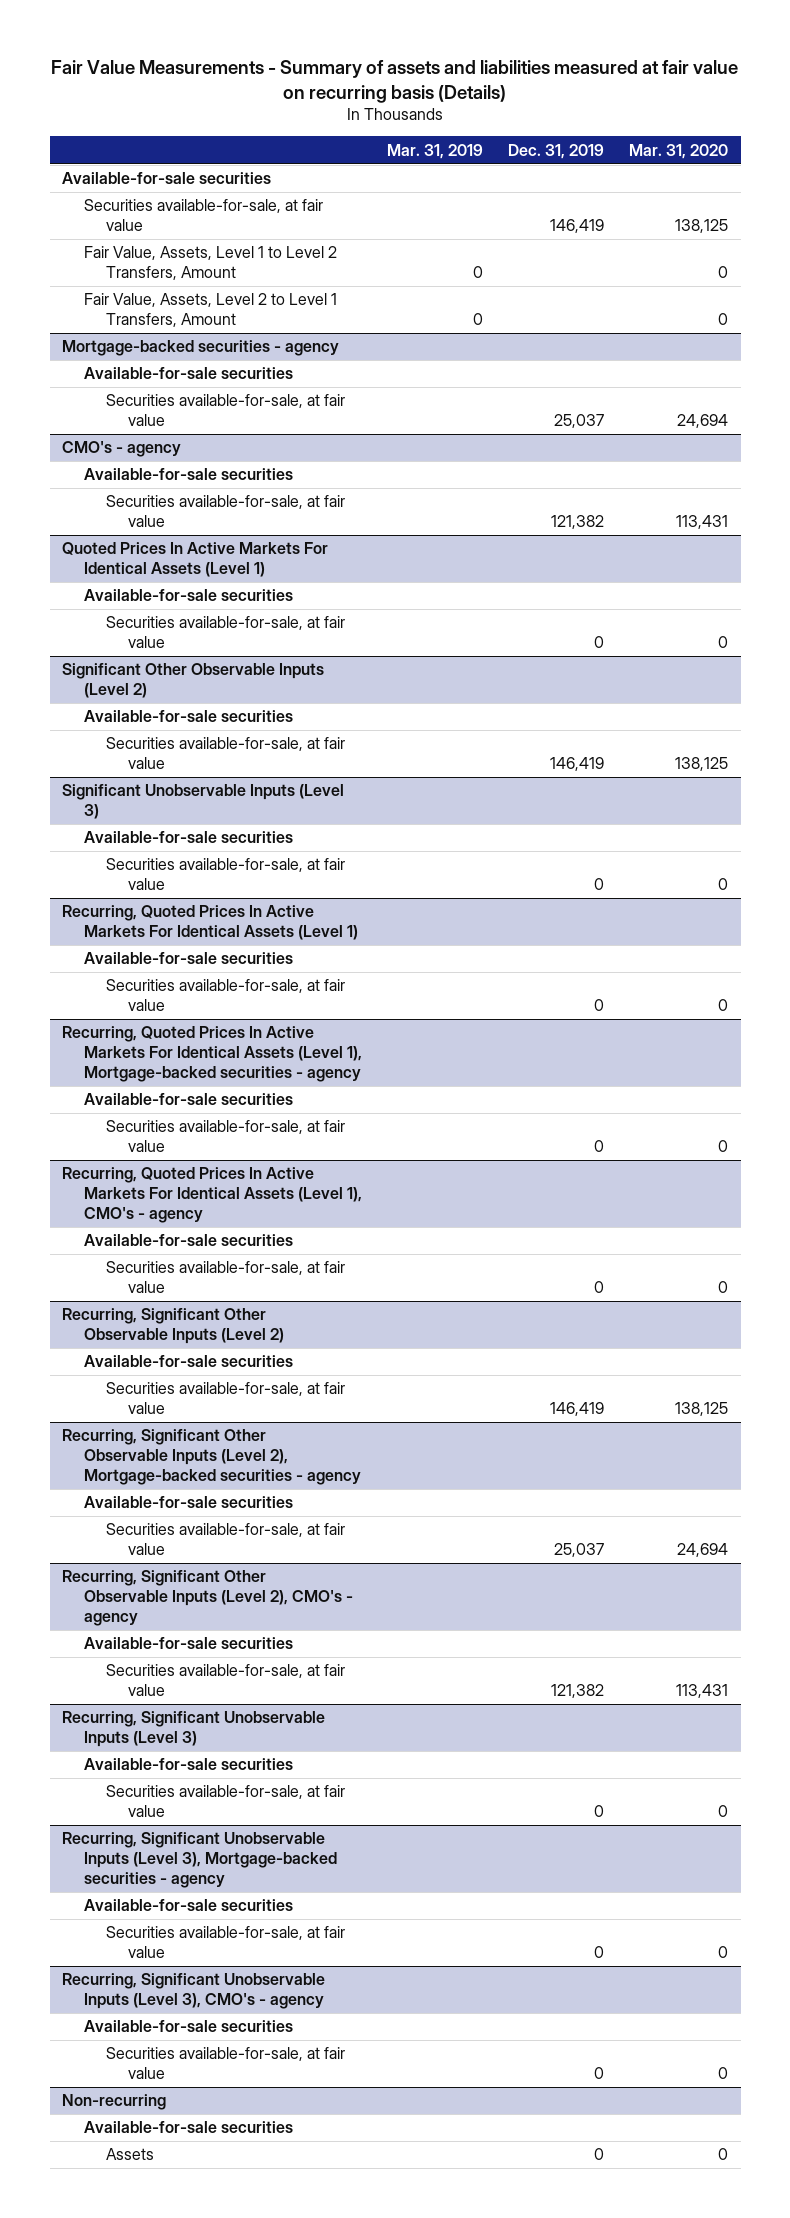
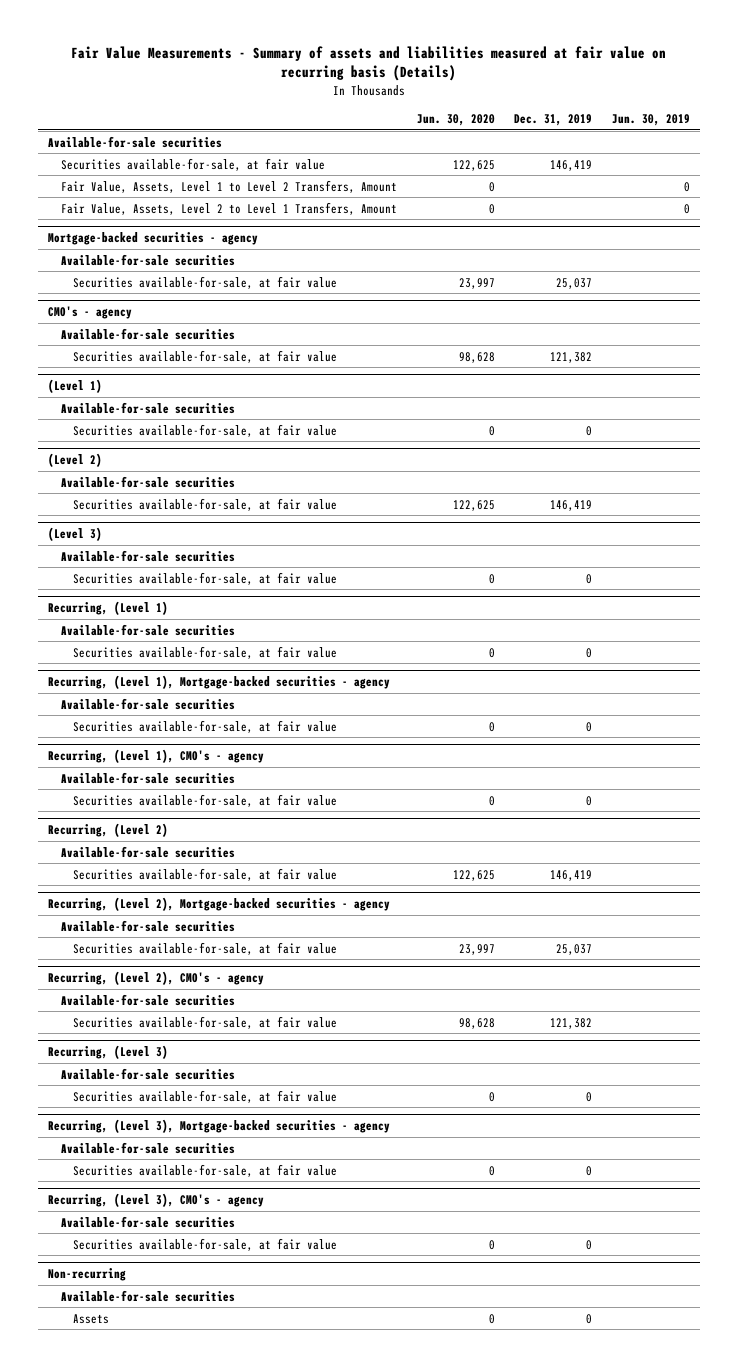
- | Mar. 31, 2019 | Dec. 31, 2019 | Mar. 31, 2020
+ | Jun. 30, 2020 | Dec. 31, 2019 | Jun. 30, 2019
- Quoted Prices In Active Markets For Identical Assets (Level 1)
+ (Level 1)
- Significant Other Observable Inputs (Level 2)
+ (Level 2)
- Significant Unobservable Inputs (Level 3)
+ (Level 3)
- Recurring, Quoted Prices In Active Markets For Identical Assets (Level 1)
+ Recurring, (Level 1)
- Recurring, Quoted Prices In Active Markets For Identical Assets (Level 1), Mortgage-backed securities - agency
+ Recurring, (Level 1), Mortgage-backed securities - agency
- Recurring, Quoted Prices In Active Markets For Identical Assets (Level 1), CMO's - agency
+ Recurring, (Level 1), CMO's - agency
- Recurring, Significant Other Observable Inputs (Level 2)
+ Recurring, (Level 2)
- Recurring, Significant Other Observable Inputs (Level 2), Mortgage-backed securities - agency
+ Recurring, (Level 2), Mortgage-backed securities - agency
- Recurring, Significant Other Observable Inputs (Level 2), CMO's - agency
+ Recurring, (Level 2), CMO's - agency
- Recurring, Significant Unobservable Inputs (Level 3)
+ Recurring, (Level 3)
- Recurring, Significant Unobservable Inputs (Level 3), Mortgage-backed securities - agency
+ Recurring, (Level 3), Mortgage-backed securities - agency
- Recurring, Significant Unobservable Inputs (Level 3), CMO's - agency
+ Recurring, (Level 3), CMO's - agency

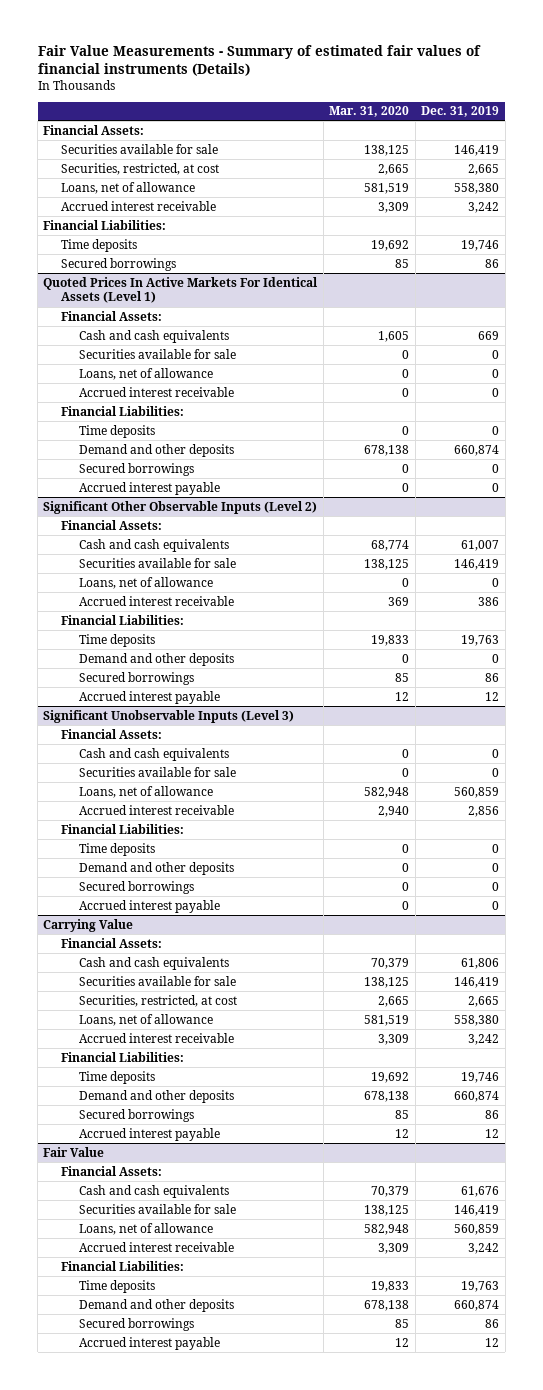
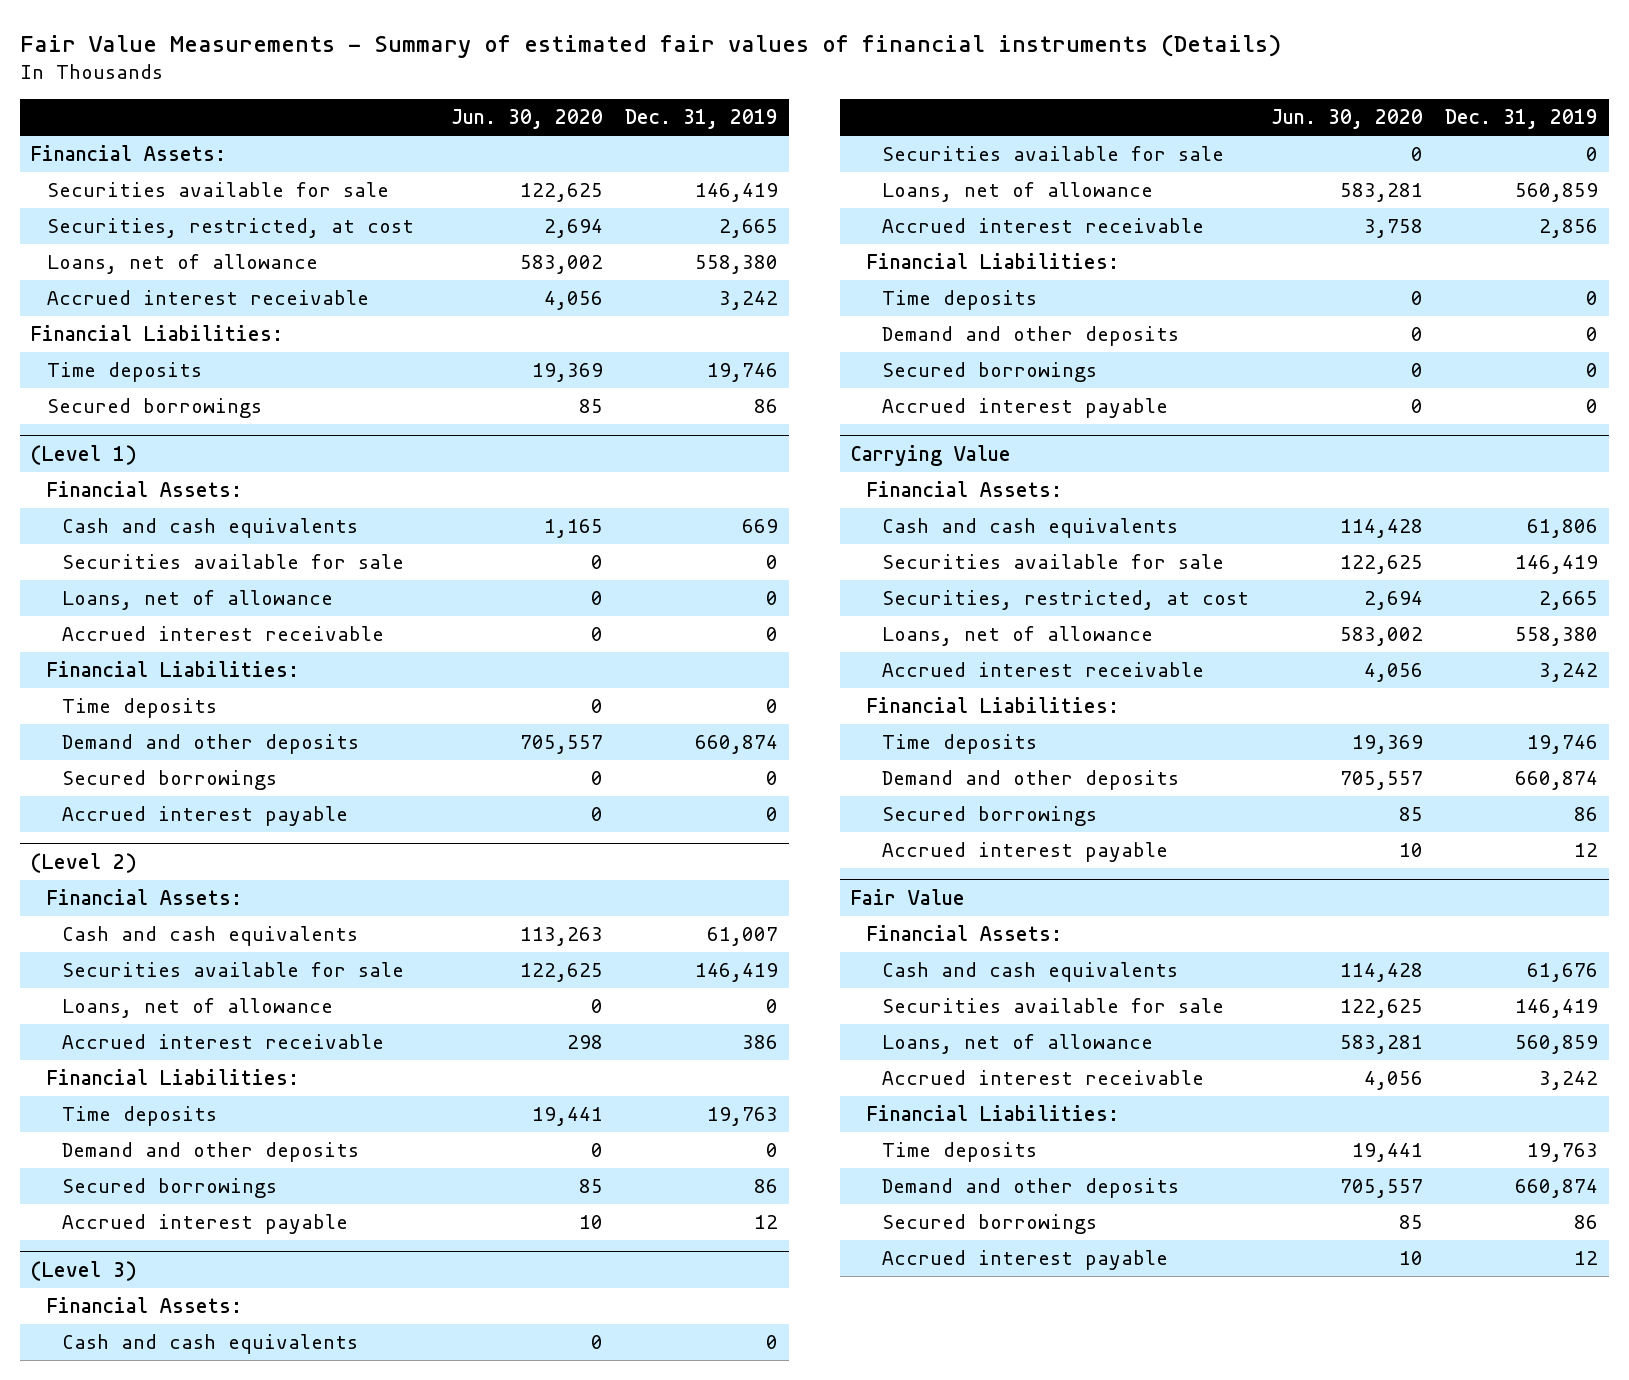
- | Mar. 31, 2020 | Dec. 31, 2019
+ | Jun. 30, 2020 | Dec. 31, 2019
- Quoted Prices In Active Markets For Identical Assets (Level 1)
+ (Level 1)
- Significant Other Observable Inputs (Level 2)
+ (Level 2)
- Significant Unobservable Inputs (Level 3)
+ (Level 3)

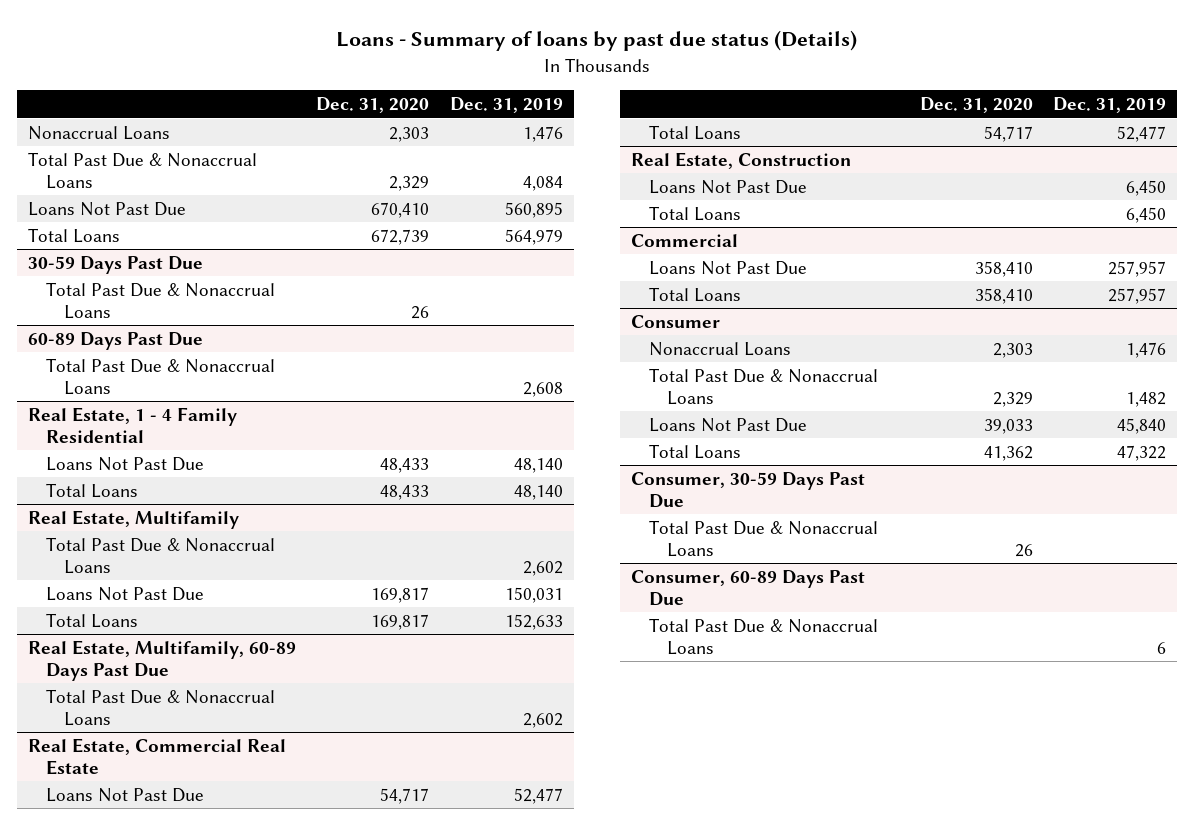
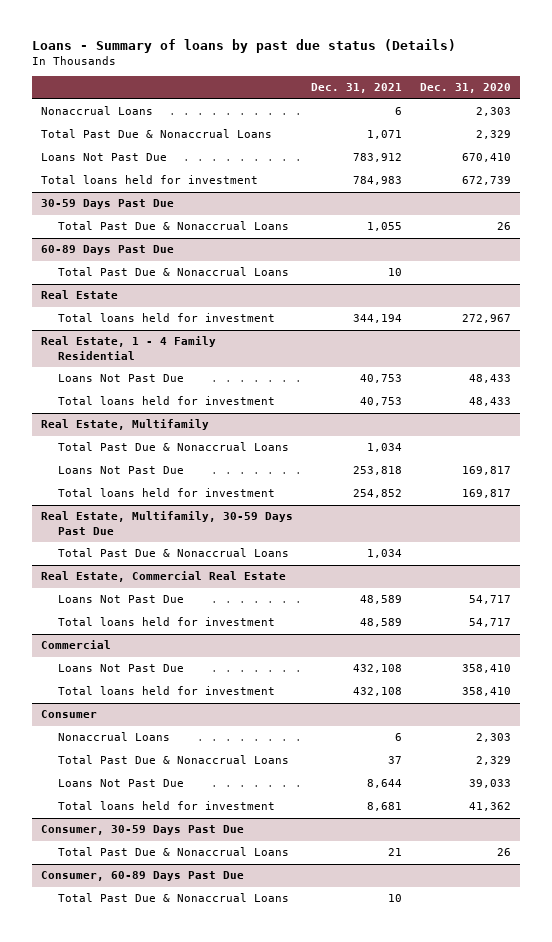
- | Dec. 31, 2020 | Dec. 31, 2019
+ | Dec. 31, 2021 | Dec. 31, 2020
- Total Loans | 672,739 | 564,979
+ Total loans held for investment | 784,983 | 672,739
+ Real Estate
+ Total loans held for investment | 344,194 | 272,967
@ Real Estate, 1 - 4 Family Residential
- Total Loans | 48,433 | 48,140
+ Total loans held for investment | 40,753 | 48,433
@ Real Estate, Multifamily
- Total Loans | 169,817 | 152,633
- Real Estate, Multifamily, 60-89 Days Past Due
@ Real Estate, Multifamily
+ Total loans held for investment | 254,852 | 169,817
+ Real Estate, Multifamily, 30-59 Days Past Due
@ Real Estate, Commercial Real Estate
- Total Loans | 54,717 | 52,477
- Real Estate, Construction
- Loans Not Past Due | | 6,450
- Total Loans | | 6,450
@ Real Estate, Commercial Real Estate
+ Total loans held for investment | 48,589 | 54,717
@ Commercial
- Total Loans | 358,410 | 257,957
+ Total loans held for investment | 432,108 | 358,410
@ Consumer
- Total Loans | 41,362 | 47,322
+ Total loans held for investment | 8,681 | 41,362

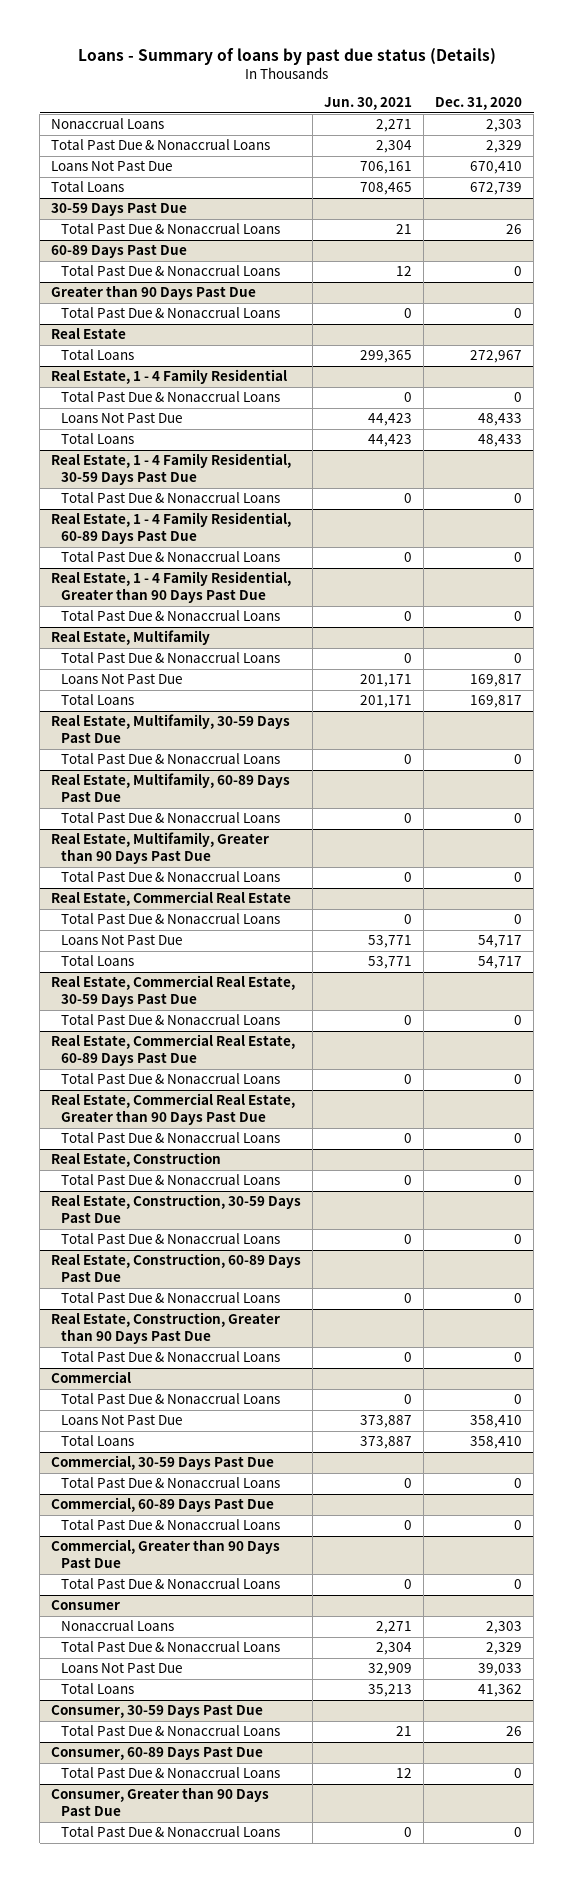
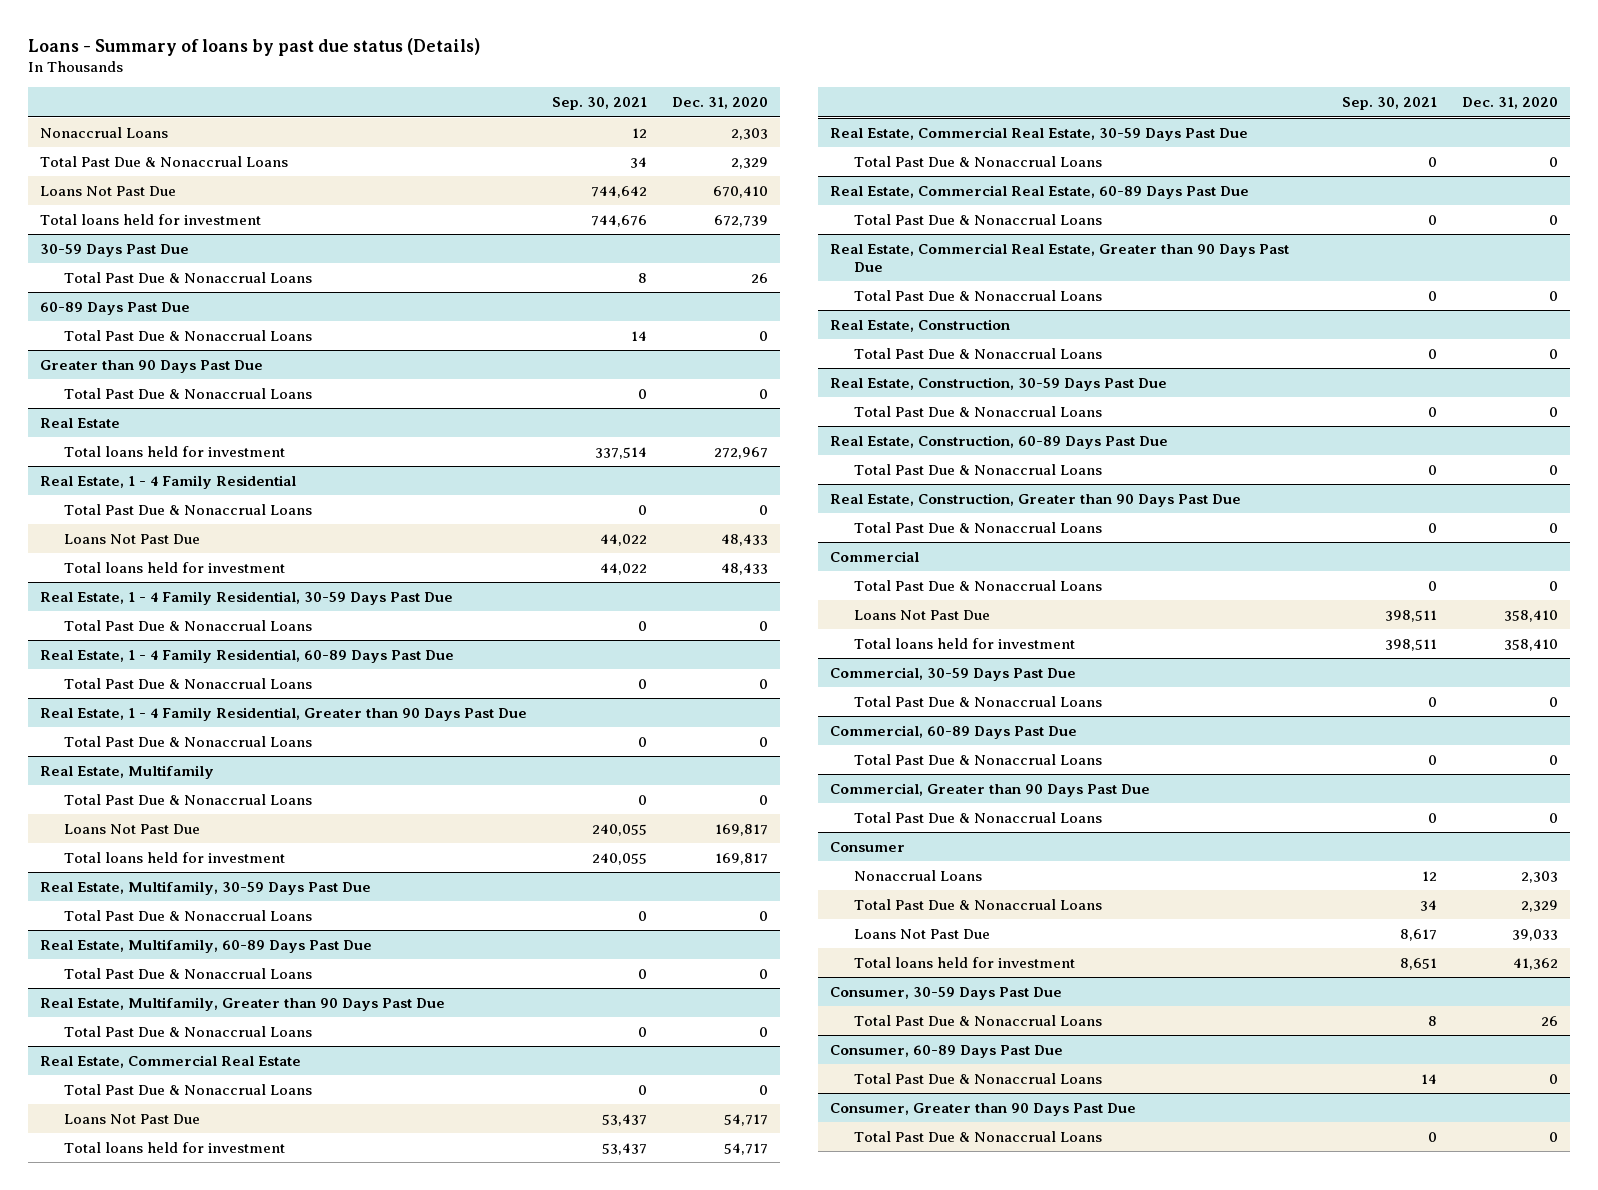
- | Jun. 30, 2021 | Dec. 31, 2020
+ | Sep. 30, 2021 | Dec. 31, 2020
- Total Loans | 708,465 | 672,739
+ Total loans held for investment | 744,676 | 672,739
@ Real Estate
- Total Loans | 299,365 | 272,967
+ Total loans held for investment | 337,514 | 272,967
@ Real Estate, 1 - 4 Family Residential
- Total Loans | 44,423 | 48,433
+ Total loans held for investment | 44,022 | 48,433
@ Real Estate, Multifamily
- Total Loans | 201,171 | 169,817
+ Total loans held for investment | 240,055 | 169,817
@ Real Estate, Commercial Real Estate
- Total Loans | 53,771 | 54,717
+ Total loans held for investment | 53,437 | 54,717
@ Commercial
- Total Loans | 373,887 | 358,410
+ Total loans held for investment | 398,511 | 358,410
@ Consumer
- Total Loans | 35,213 | 41,362
+ Total loans held for investment | 8,651 | 41,362

